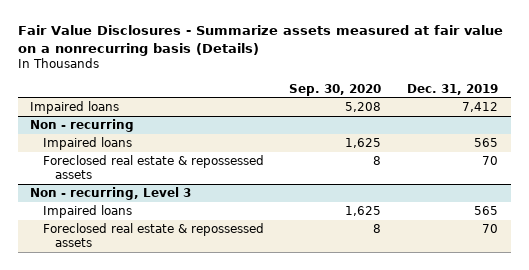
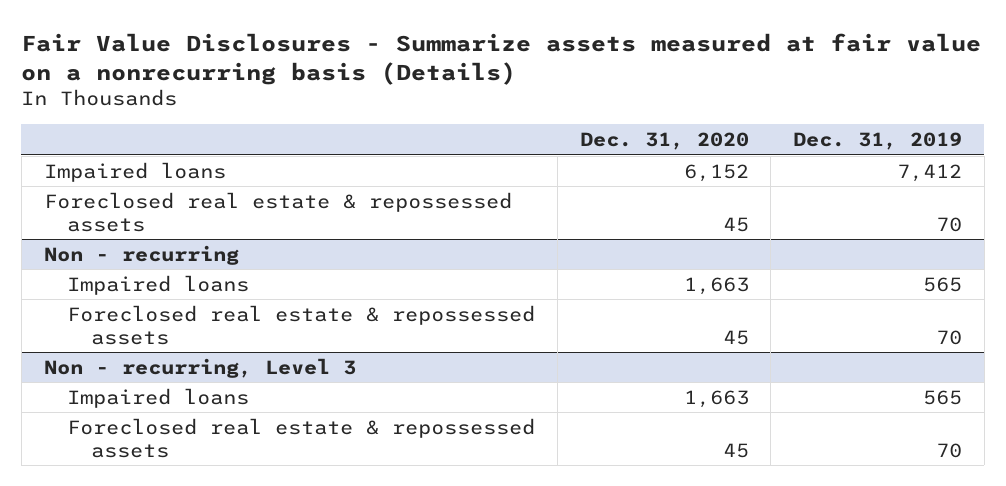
- | Sep. 30, 2020 | Dec. 31, 2019
+ | Dec. 31, 2020 | Dec. 31, 2019
+ Foreclosed real estate & repossessed assets | 45 | 70

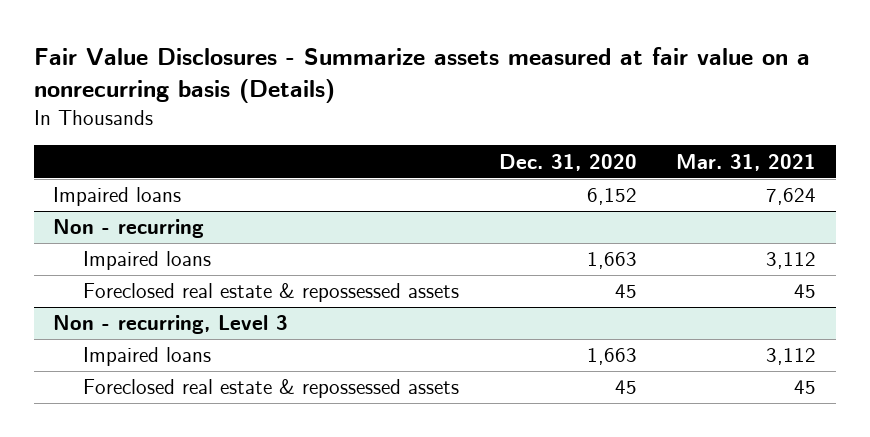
- | Dec. 31, 2020 | Dec. 31, 2019
+ | Dec. 31, 2020 | Mar. 31, 2021
- Foreclosed real estate & repossessed assets | 45 | 70

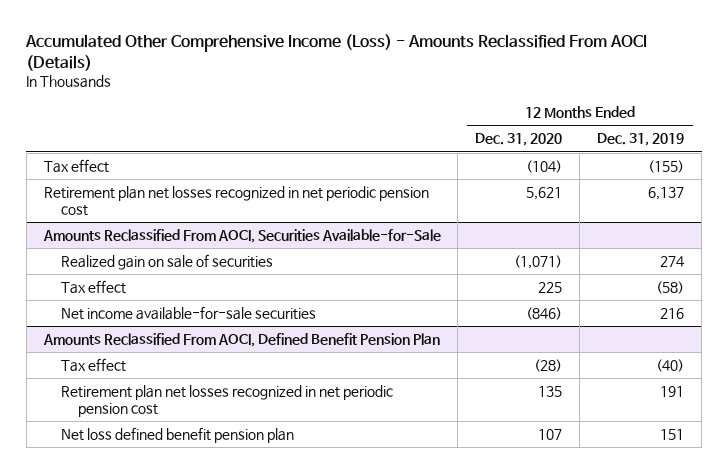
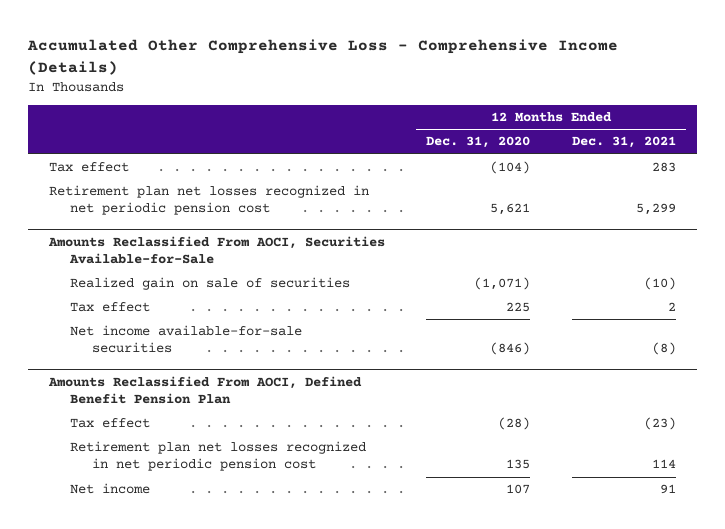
- Accumulated Other Comprehensive Income (Loss) - Amounts Reclassified From AOCI (Details)
+ Accumulated Other Comprehensive Loss - Comprehensive Income (Details)
- | 12 Months Ended Dec. 31, 2020 | 12 Months Ended Dec. 31, 2019
+ | 12 Months Ended Dec. 31, 2020 | 12 Months Ended Dec. 31, 2021
@ Amounts Reclassified From AOCI, Defined Benefit Pension Plan
- Net loss defined benefit pension plan | 107 | 151
+ Net income | 107 | 91

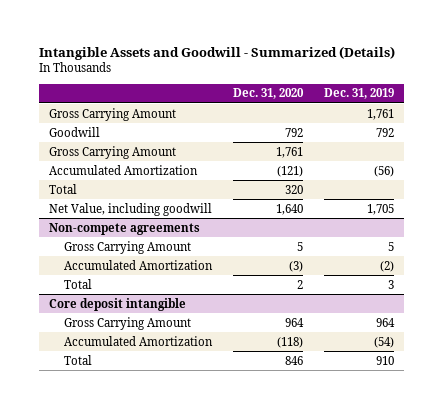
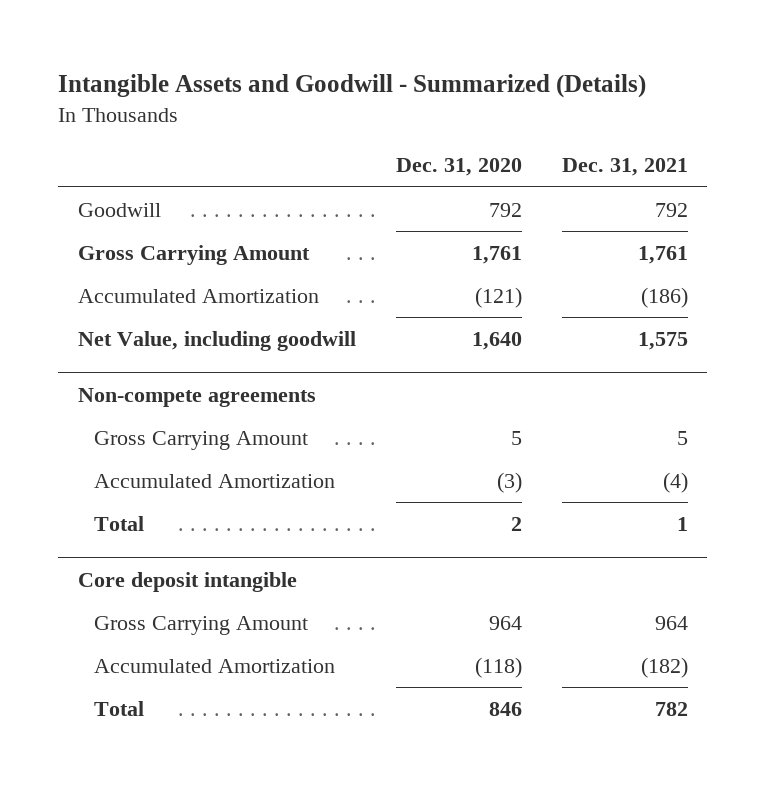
- | Dec. 31, 2020 | Dec. 31, 2019
+ | Dec. 31, 2020 | Dec. 31, 2021
- Gross Carrying Amount | | 1,761
- Total | 320 |

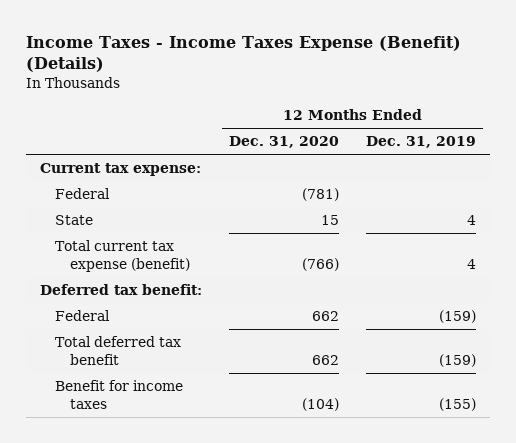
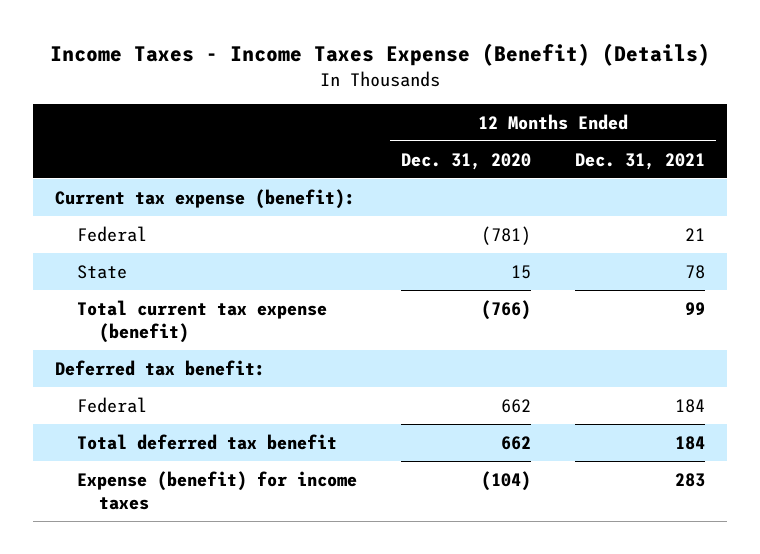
- | 12 Months Ended Dec. 31, 2020 | 12 Months Ended Dec. 31, 2019
+ | 12 Months Ended Dec. 31, 2020 | 12 Months Ended Dec. 31, 2021
- Current tax expense:
+ Current tax expense (benefit):
- Benefit for income taxes | (104) | (155)
+ Expense (benefit) for income taxes | (104) | 283

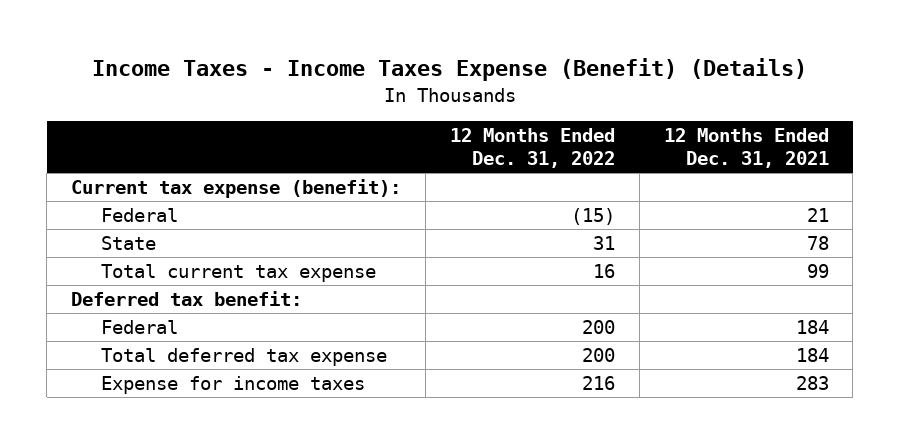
- | 12 Months Ended Dec. 31, 2020 | 12 Months Ended Dec. 31, 2021
+ | 12 Months Ended Dec. 31, 2022 | 12 Months Ended Dec. 31, 2021
- Total current tax expense (benefit) | (766) | 99
+ Total current tax expense | 16 | 99
- Total deferred tax benefit | 662 | 184
- Expense (benefit) for income taxes | (104) | 283
+ Total deferred tax expense | 200 | 184
+ Expense for income taxes | 216 | 283

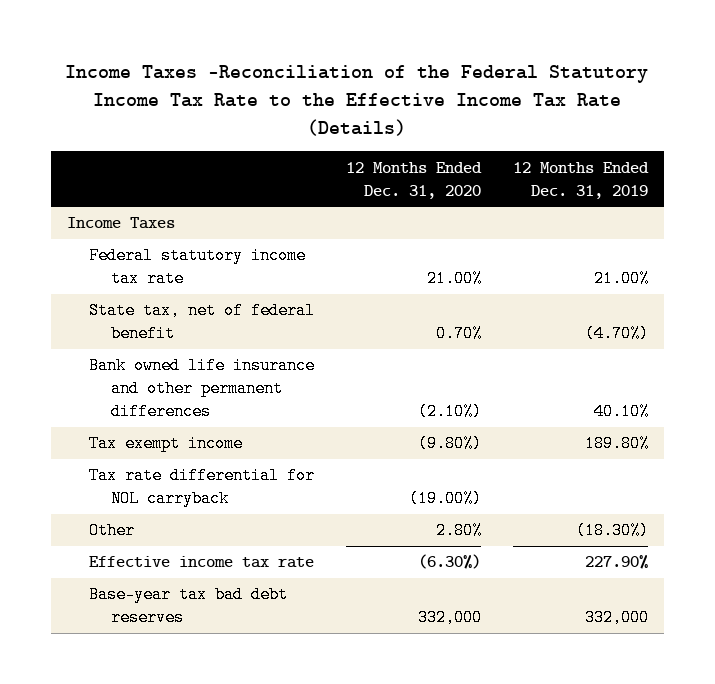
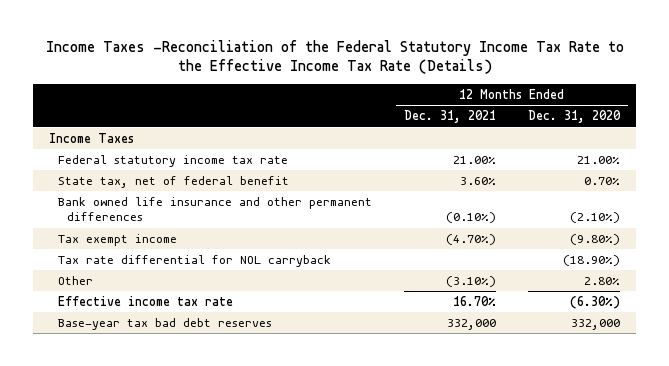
- | 12 Months Ended Dec. 31, 2020 | 12 Months Ended Dec. 31, 2019
+ | 12 Months Ended Dec. 31, 2021 | 12 Months Ended Dec. 31, 2020
- Tax rate differential for NOL carryback | (19.00%) |
+ Tax rate differential for NOL carryback | | (18.90%)

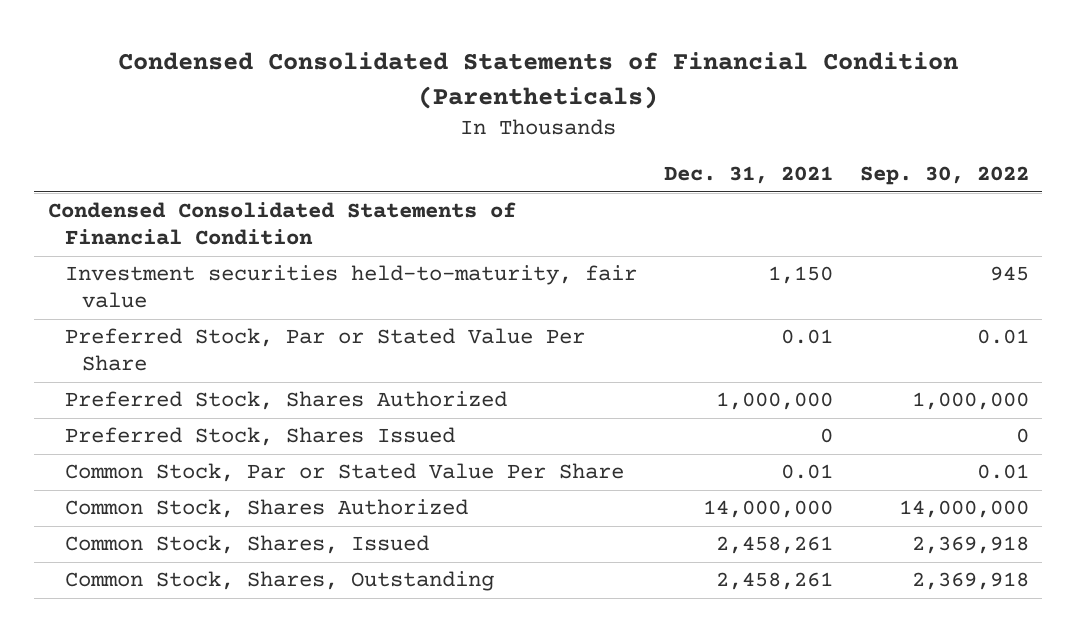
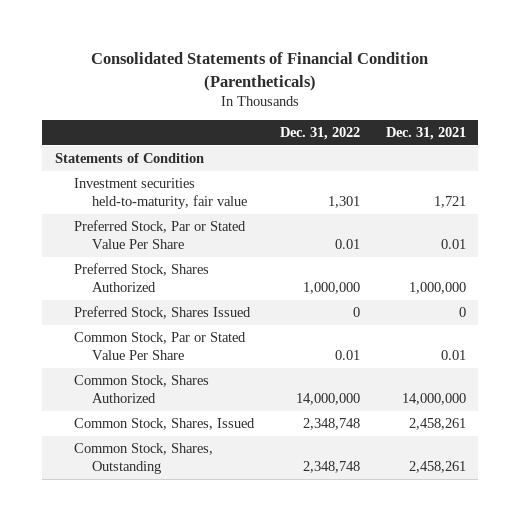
- Condensed Consolidated Statements of Financial Condition (Parentheticals)
+ Consolidated Statements of Financial Condition (Parentheticals)
- | Dec. 31, 2021 | Sep. 30, 2022
+ | Dec. 31, 2022 | Dec. 31, 2021
- Condensed Consolidated Statements of Financial Condition
- Investment securities held-to-maturity, fair value | 1,150 | 945
+ Statements of Condition
+ Investment securities held-to-maturity, fair value | 1,301 | 1,721

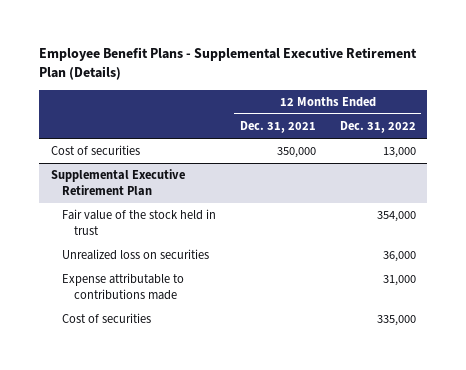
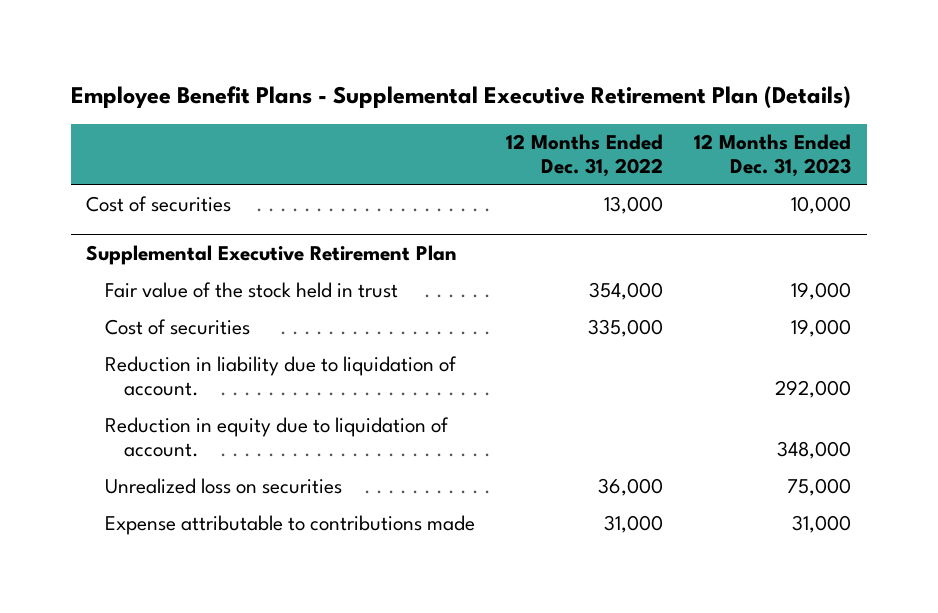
- | 12 Months Ended Dec. 31, 2021 | 12 Months Ended Dec. 31, 2022
+ | 12 Months Ended Dec. 31, 2022 | 12 Months Ended Dec. 31, 2023
@ Supplemental Executive Retirement Plan
moved up: Cost of securities | 335,000 | 19,000
+ Reduction in liability due to liquidation of account. | | 292,000
+ Reduction in equity due to liquidation of account. | | 348,000

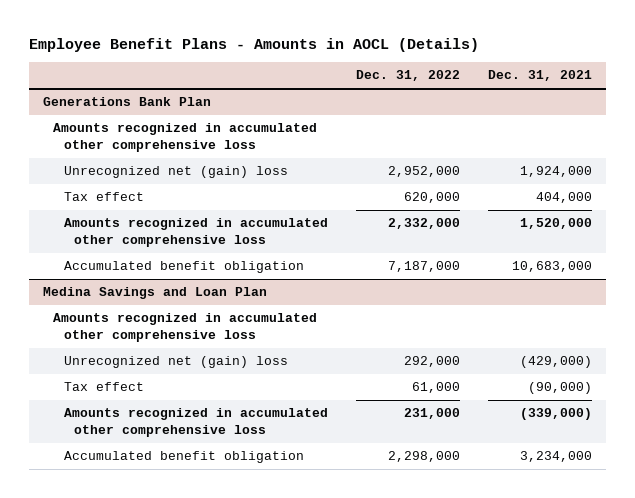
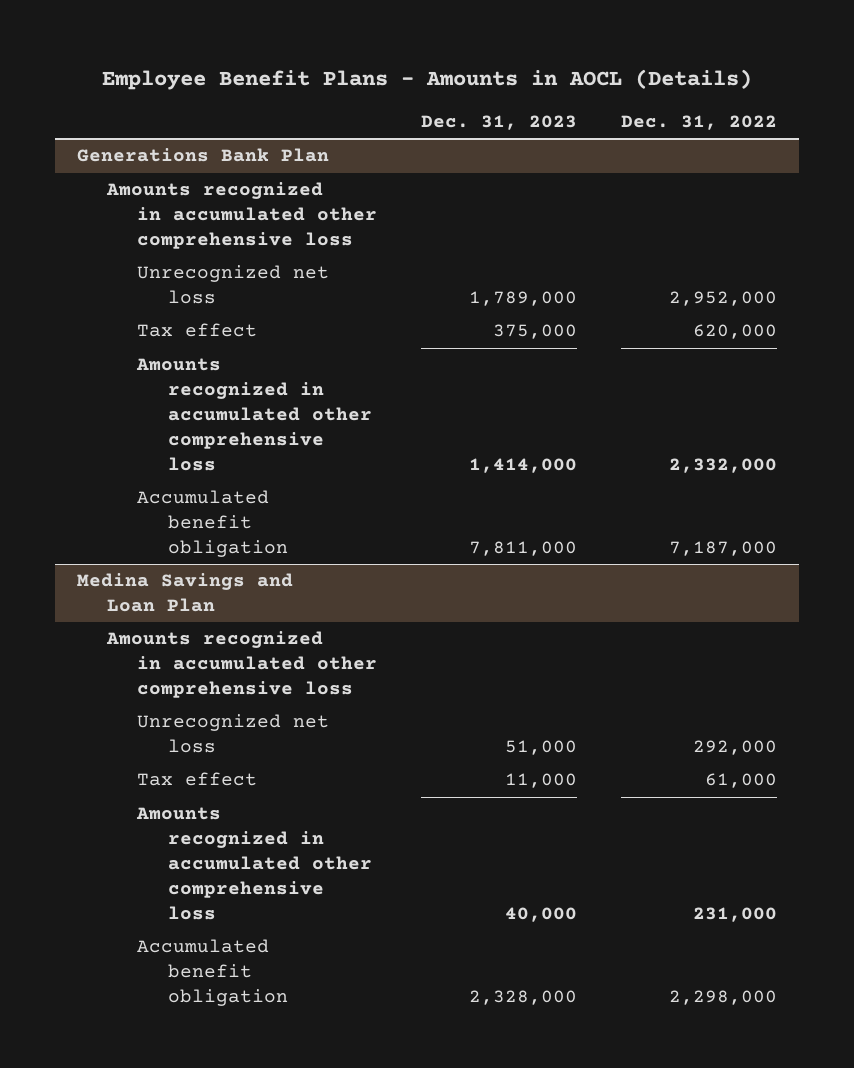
- | Dec. 31, 2022 | Dec. 31, 2021
+ | Dec. 31, 2023 | Dec. 31, 2022
@ Generations Bank Plan
- Unrecognized net (gain) loss | 2,952,000 | 1,924,000
+ Unrecognized net loss | 1,789,000 | 2,952,000
@ Medina Savings and Loan Plan
- Unrecognized net (gain) loss | 292,000 | (429,000)
+ Unrecognized net loss | 51,000 | 292,000

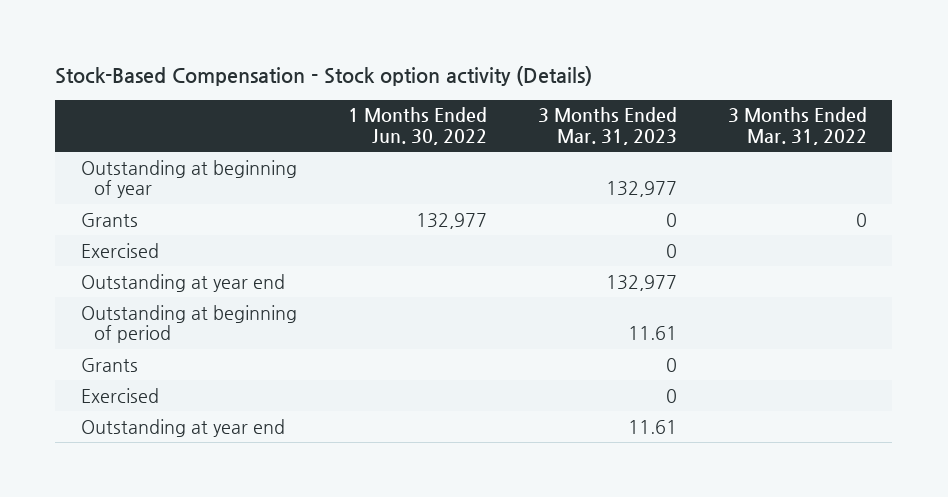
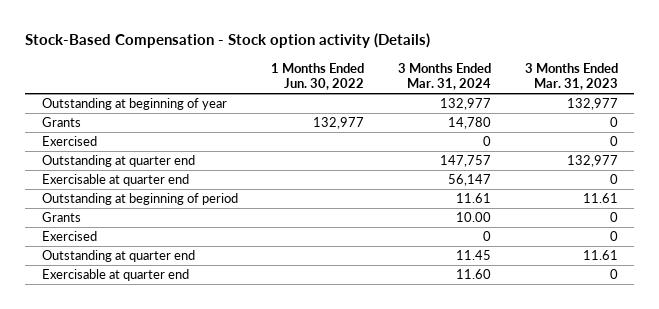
- | 1 Months Ended Jun. 30, 2022 | 3 Months Ended Mar. 31, 2023 | 3 Months Ended Mar. 31, 2022
+ | 1 Months Ended Jun. 30, 2022 | 3 Months Ended Mar. 31, 2024 | 3 Months Ended Mar. 31, 2023
- Outstanding at year end | | 132,977 |
+ Outstanding at quarter end | | 147,757 | 132,977
+ Exercisable at quarter end | | 56,147 | 0
- Outstanding at year end | | 11.61 |
+ Outstanding at quarter end | | 11.45 | 11.61
+ Exercisable at quarter end | | 11.60 | 0

